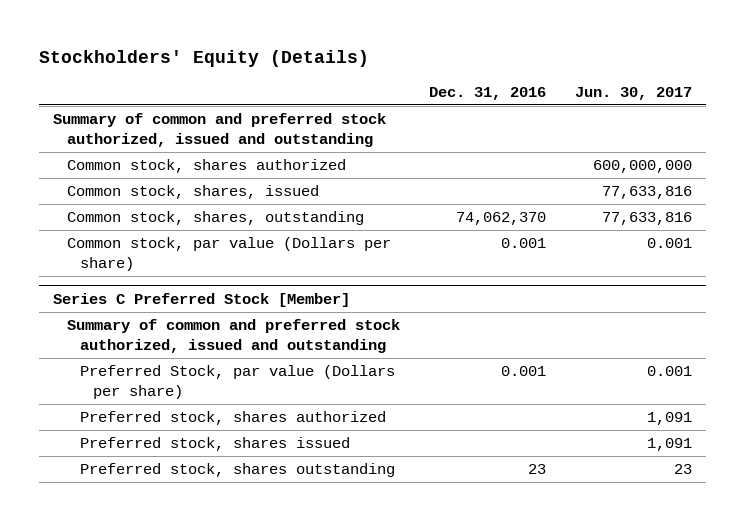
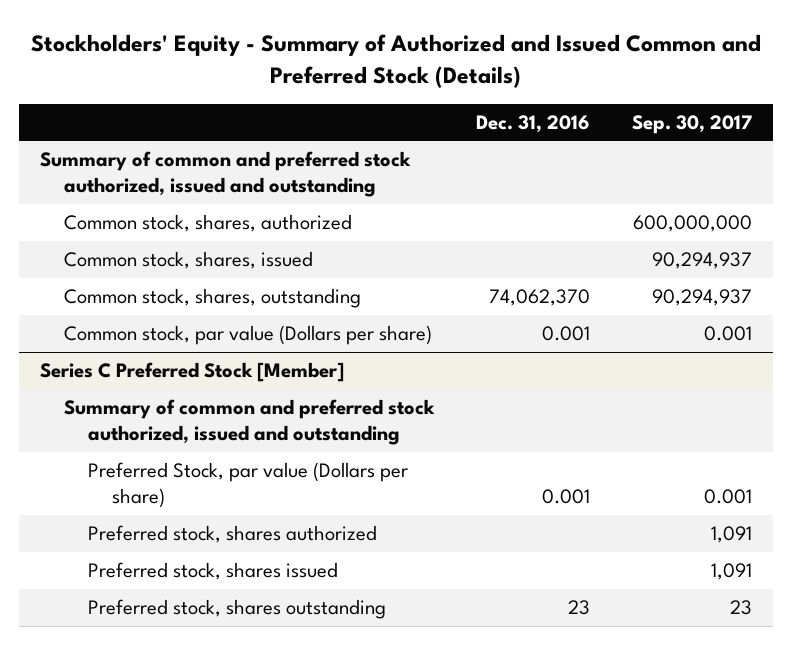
- Stockholders' Equity (Details)
+ Stockholders' Equity - Summary of Authorized and Issued Common and Preferred Stock (Details)
- | Dec. 31, 2016 | Jun. 30, 2017
+ | Dec. 31, 2016 | Sep. 30, 2017
- Common stock, shares authorized | | 600,000,000
+ Common stock, shares, authorized | | 600,000,000

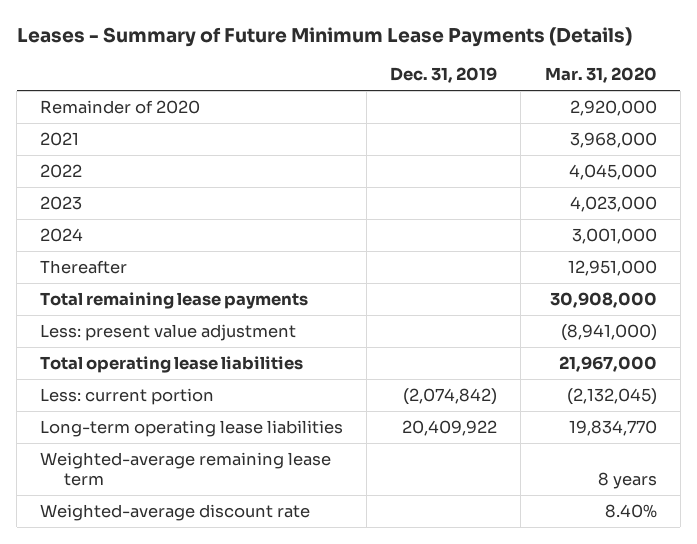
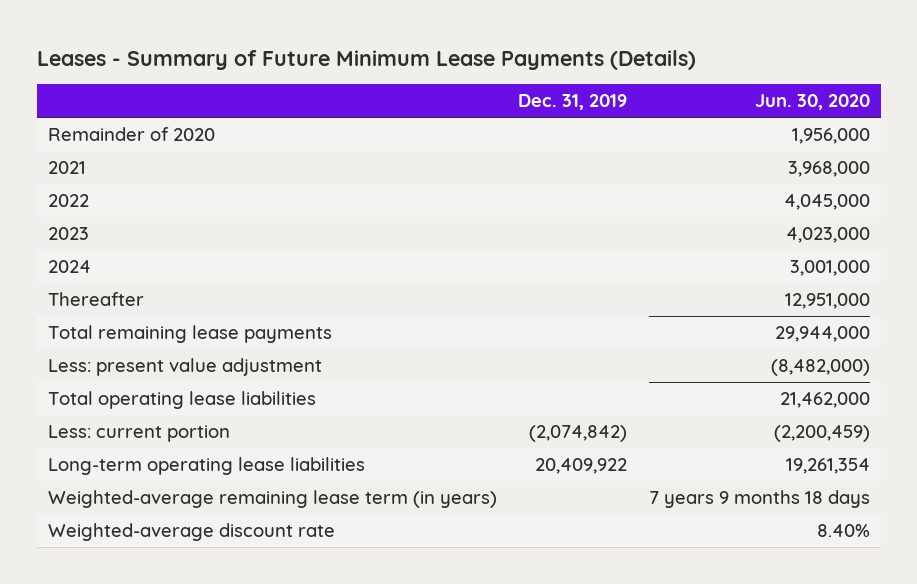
- | Dec. 31, 2019 | Mar. 31, 2020
+ | Dec. 31, 2019 | Jun. 30, 2020
- Weighted-average remaining lease term | | 8 years
+ Weighted-average remaining lease term (in years) | | 7 years 9 months 18 days

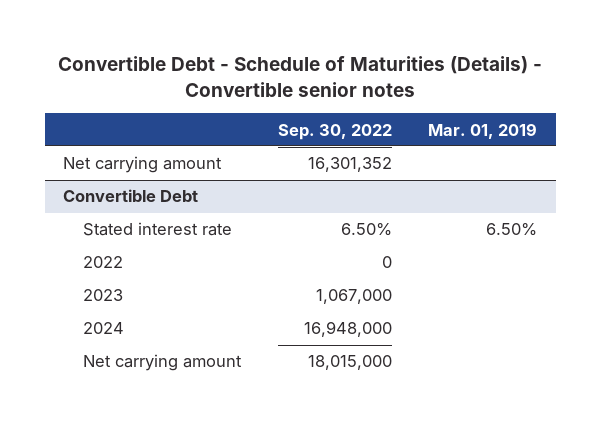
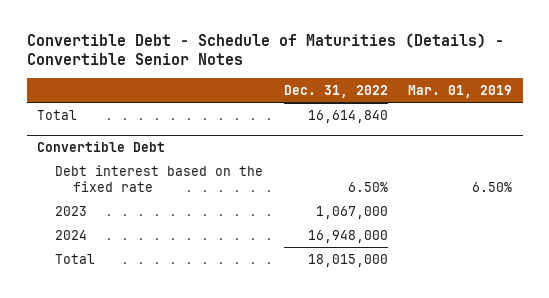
- Convertible Debt - Schedule of Maturities (Details) - Convertible senior notes
+ Convertible Debt - Schedule of Maturities (Details) - Convertible Senior Notes
- | Sep. 30, 2022 | Mar. 01, 2019
+ | Dec. 31, 2022 | Mar. 01, 2019
- Net carrying amount | 16,301,352 |
+ Total | 16,614,840 |
@ Convertible Debt
- Stated interest rate | 6.50% | 6.50%
- 2022 | 0 |
+ Debt interest based on the fixed rate | 6.50% | 6.50%
- Net carrying amount | 18,015,000 |
+ Total | 18,015,000 |

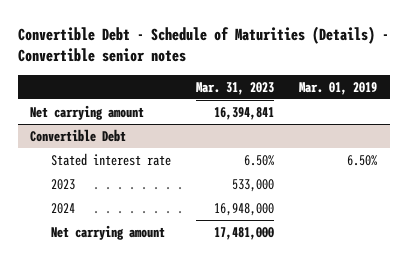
- Convertible Debt - Schedule of Maturities (Details) - Convertible Senior Notes
+ Convertible Debt - Schedule of Maturities (Details) - Convertible senior notes
- | Dec. 31, 2022 | Mar. 01, 2019
+ | Mar. 31, 2023 | Mar. 01, 2019
- Total | 16,614,840 |
+ Net carrying amount | 16,394,841 |
@ Convertible Debt
- Debt interest based on the fixed rate | 6.50% | 6.50%
+ Stated interest rate | 6.50% | 6.50%
- Total | 18,015,000 |
+ Net carrying amount | 17,481,000 |

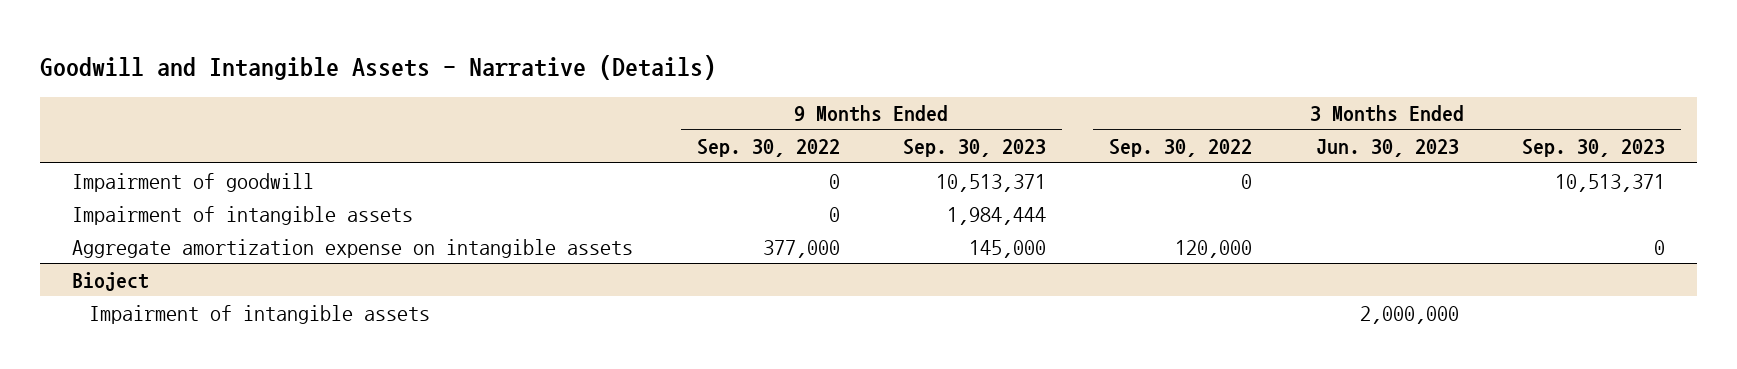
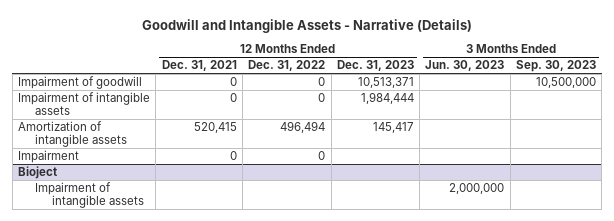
- | 9 Months Ended Sep. 30, 2022 | 9 Months Ended Sep. 30, 2023 | 3 Months Ended Sep. 30, 2022 | 3 Months Ended Jun. 30, 2023 | 3 Months Ended Sep. 30, 2023
+ | 12 Months Ended Dec. 31, 2021 | 12 Months Ended Dec. 31, 2022 | 12 Months Ended Dec. 31, 2023 | 3 Months Ended Jun. 30, 2023 | 3 Months Ended Sep. 30, 2023
- Impairment of goodwill | 0 | 10,513,371 | 0 | | 10,513,371
+ Impairment of goodwill | 0 | 0 | 10,513,371 | | 10,500,000
- Aggregate amortization expense on intangible assets | 377,000 | 145,000 | 120,000 | | 0
+ Amortization of intangible assets | 520,415 | 496,494 | 145,417 | |
+ Impairment | 0 | 0 | | |

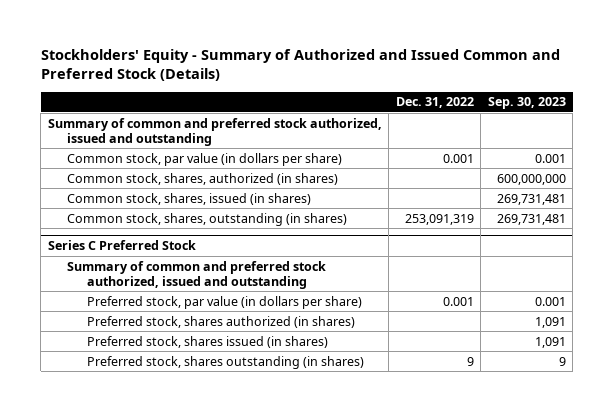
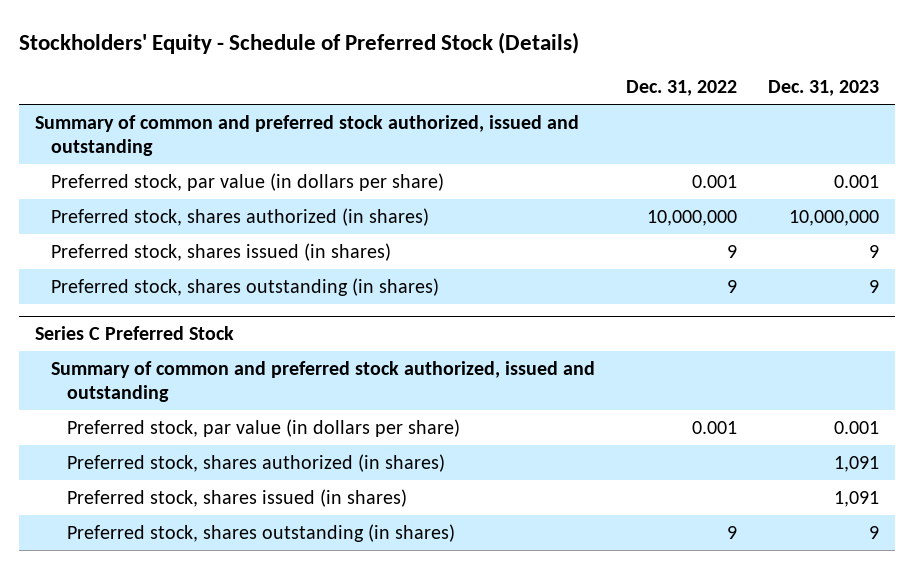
- Stockholders' Equity - Summary of Authorized and Issued Common and Preferred Stock (Details)
+ Stockholders' Equity - Schedule of Preferred Stock (Details)
- | Dec. 31, 2022 | Sep. 30, 2023
+ | Dec. 31, 2022 | Dec. 31, 2023
- Common stock, par value (in dollars per share) | 0.001 | 0.001
- Common stock, shares, authorized (in shares) | | 600,000,000
- Common stock, shares, issued (in shares) | | 269,731,481
- Common stock, shares, outstanding (in shares) | 253,091,319 | 269,731,481
+ Preferred stock, par value (in dollars per share) | 0.001 | 0.001
+ Preferred stock, shares authorized (in shares) | 10,000,000 | 10,000,000
+ Preferred stock, shares issued (in shares) | 9 | 9
+ Preferred stock, shares outstanding (in shares) | 9 | 9

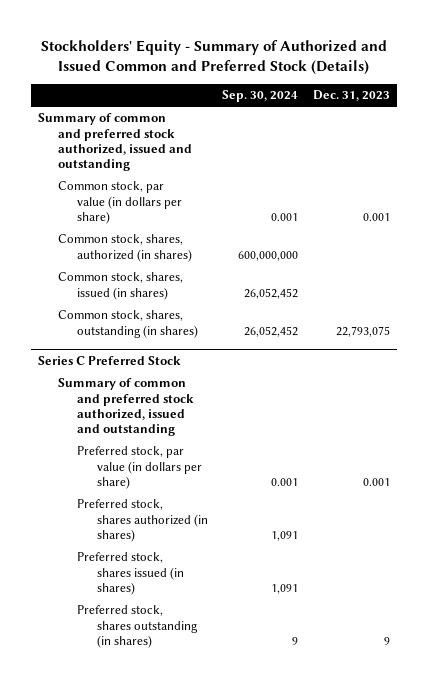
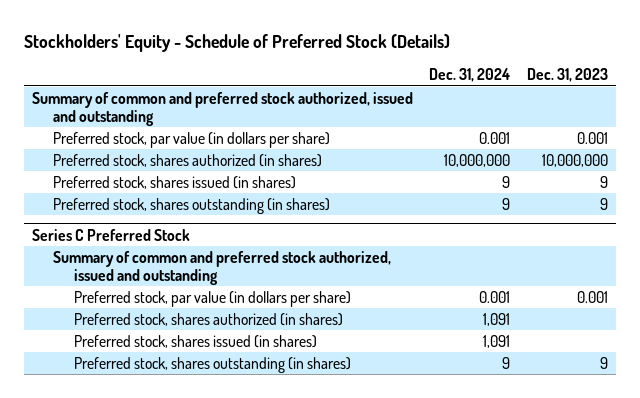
- Stockholders' Equity - Summary of Authorized and Issued Common and Preferred Stock (Details)
+ Stockholders' Equity - Schedule of Preferred Stock (Details)
- | Sep. 30, 2024 | Dec. 31, 2023
+ | Dec. 31, 2024 | Dec. 31, 2023
- Common stock, par value (in dollars per share) | 0.001 | 0.001
- Common stock, shares, authorized (in shares) | 600,000,000 |
- Common stock, shares, issued (in shares) | 26,052,452 |
- Common stock, shares, outstanding (in shares) | 26,052,452 | 22,793,075
+ Preferred stock, par value (in dollars per share) | 0.001 | 0.001
+ Preferred stock, shares authorized (in shares) | 10,000,000 | 10,000,000
+ Preferred stock, shares issued (in shares) | 9 | 9
+ Preferred stock, shares outstanding (in shares) | 9 | 9

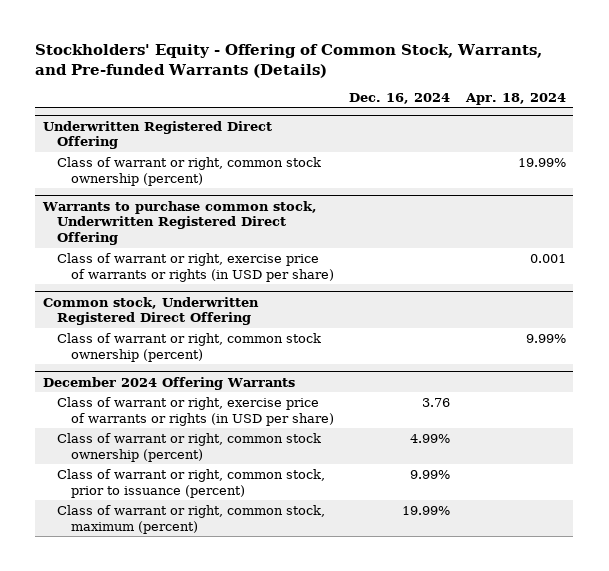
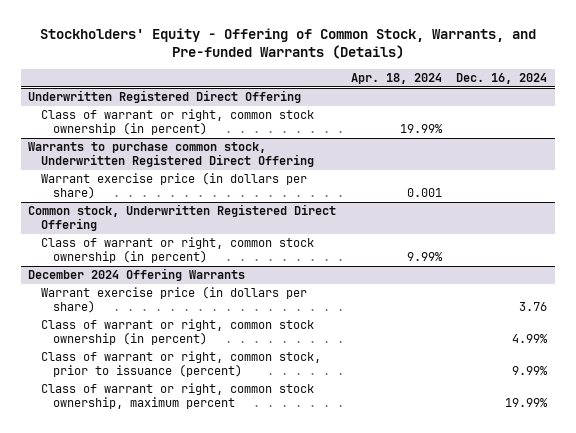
- | Dec. 16, 2024 | Apr. 18, 2024
+ | Apr. 18, 2024 | Dec. 16, 2024
@ Underwritten Registered Direct Offering
- Class of warrant or right, common stock ownership (percent) | | 19.99%
+ Class of warrant or right, common stock ownership (in percent) | 19.99% |
@ Warrants to purchase common stock, Underwritten Registered Direct Offering
- Class of warrant or right, exercise price of warrants or rights (in USD per share) | | 0.001
+ Warrant exercise price (in dollars per share) | 0.001 |
@ Common stock, Underwritten Registered Direct Offering
- Class of warrant or right, common stock ownership (percent) | | 9.99%
+ Class of warrant or right, common stock ownership (in percent) | 9.99% |
@ December 2024 Offering Warrants
- Class of warrant or right, exercise price of warrants or rights (in USD per share) | 3.76 |
- Class of warrant or right, common stock ownership (percent) | 4.99% |
+ Warrant exercise price (in dollars per share) | | 3.76
+ Class of warrant or right, common stock ownership (in percent) | | 4.99%
- Class of warrant or right, common stock, maximum (percent) | 19.99% |
+ Class of warrant or right, common stock ownership, maximum percent | | 19.99%

